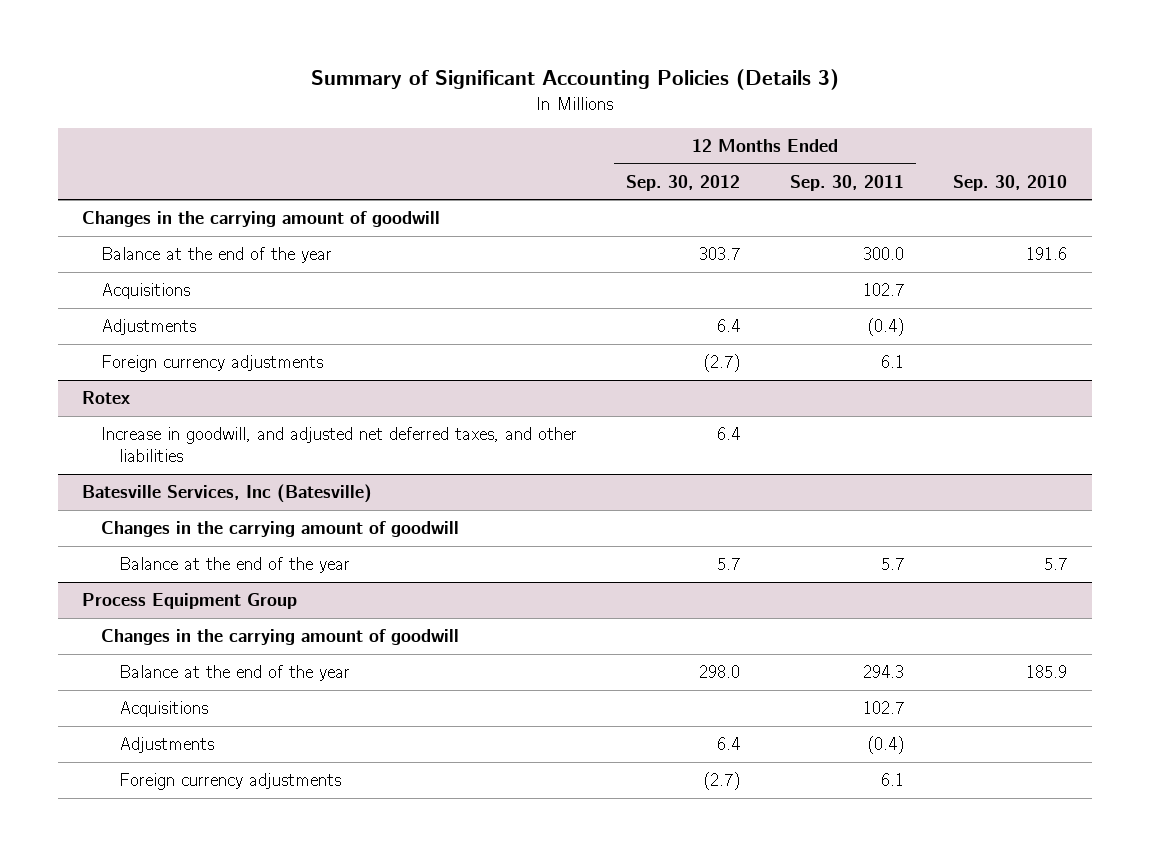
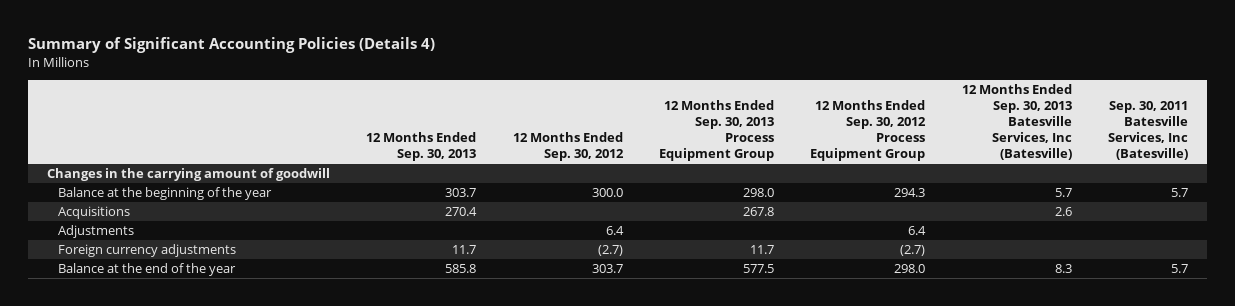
- Summary of Significant Accounting Policies (Details 3)
+ Summary of Significant Accounting Policies (Details 4)
- | 12 Months Ended Sep. 30, 2012 | 12 Months Ended Sep. 30, 2011 | Sep. 30, 2010
+ | 12 Months Ended Sep. 30, 2013 | 12 Months Ended Sep. 30, 2012 | 12 Months Ended Sep. 30, 2013 Process Equipment Group | 12 Months Ended Sep. 30, 2012 Process Equipment Group | 12 Months Ended Sep. 30, 2013 Batesville Services, Inc (Batesville) | Sep. 30, 2011 Batesville Services, Inc (Batesville)
- Acquisitions | | 102.7 |
- Adjustments | 6.4 | (0.4) |
- Foreign currency adjustments | (2.7) | 6.1 |
- Rotex
- Increase in goodwill, and adjusted net deferred taxes, and other liabilities | 6.4 | |
- Batesville Services, Inc (Batesville)
- Changes in the carrying amount of goodwill
- Balance at the end of the year | 5.7 | 5.7 | 5.7
- Process Equipment Group
- Changes in the carrying amount of goodwill
- Balance at the end of the year | 298.0 | 294.3 | 185.9
+ Balance at the beginning of the year | 303.7 | 300.0 | 298.0 | 294.3 | 5.7 | 5.7
moved down: Balance at the end of the year | 585.8 | 303.7 | 577.5 | 298.0 | 8.3 | 5.7

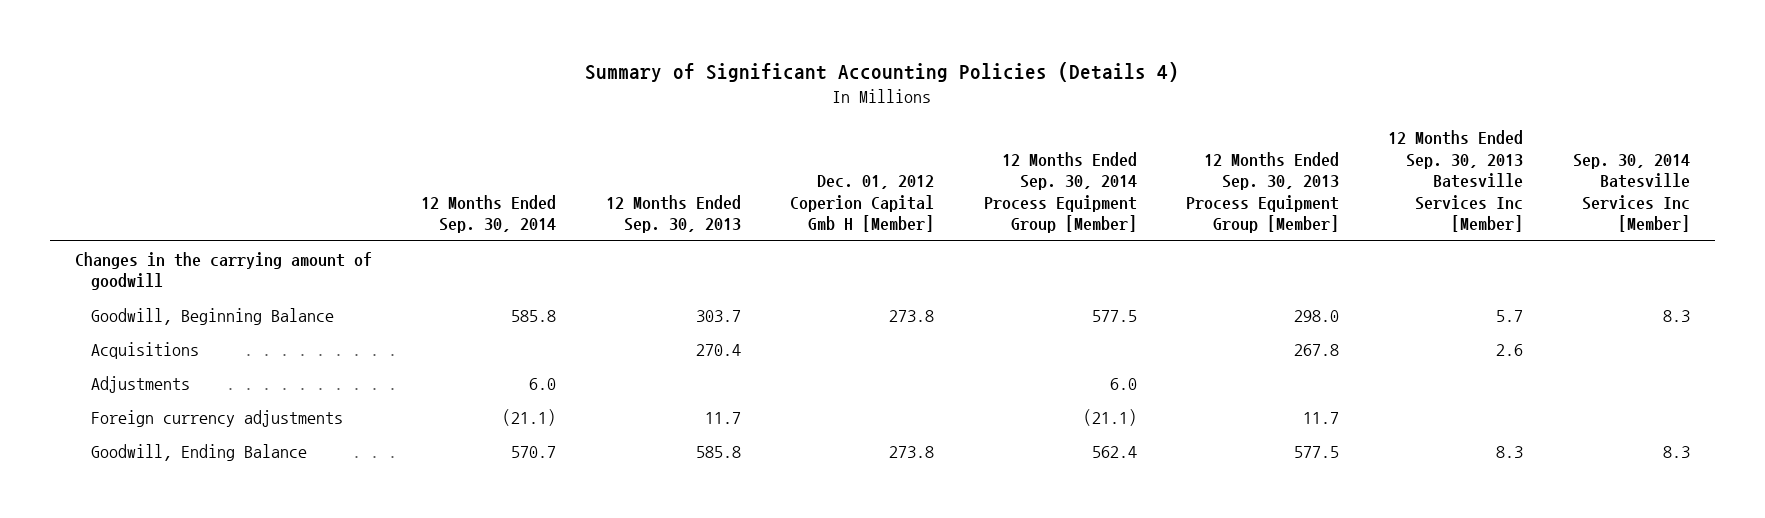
- | 12 Months Ended Sep. 30, 2013 | 12 Months Ended Sep. 30, 2012 | 12 Months Ended Sep. 30, 2013 Process Equipment Group | 12 Months Ended Sep. 30, 2012 Process Equipment Group | 12 Months Ended Sep. 30, 2013 Batesville Services, Inc (Batesville) | Sep. 30, 2011 Batesville Services, Inc (Batesville)
+ | 12 Months Ended Sep. 30, 2014 | 12 Months Ended Sep. 30, 2013 | Dec. 01, 2012 Coperion Capital Gmb H [Member] | 12 Months Ended Sep. 30, 2014 Process Equipment Group [Member] | 12 Months Ended Sep. 30, 2013 Process Equipment Group [Member] | 12 Months Ended Sep. 30, 2013 Batesville Services Inc [Member] | Sep. 30, 2014 Batesville Services Inc [Member]
- Balance at the beginning of the year | 303.7 | 300.0 | 298.0 | 294.3 | 5.7 | 5.7
+ Goodwill, Beginning Balance | 585.8 | 303.7 | 273.8 | 577.5 | 298.0 | 5.7 | 8.3
- Balance at the end of the year | 585.8 | 303.7 | 577.5 | 298.0 | 8.3 | 5.7
+ Goodwill, Ending Balance | 570.7 | 585.8 | 273.8 | 562.4 | 577.5 | 8.3 | 8.3

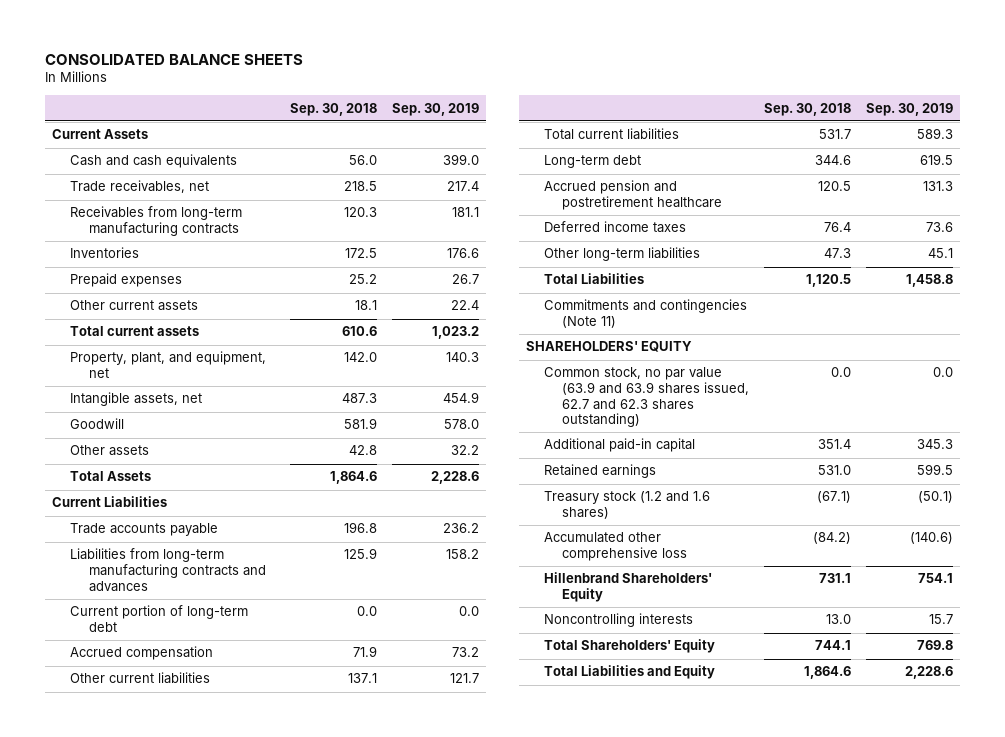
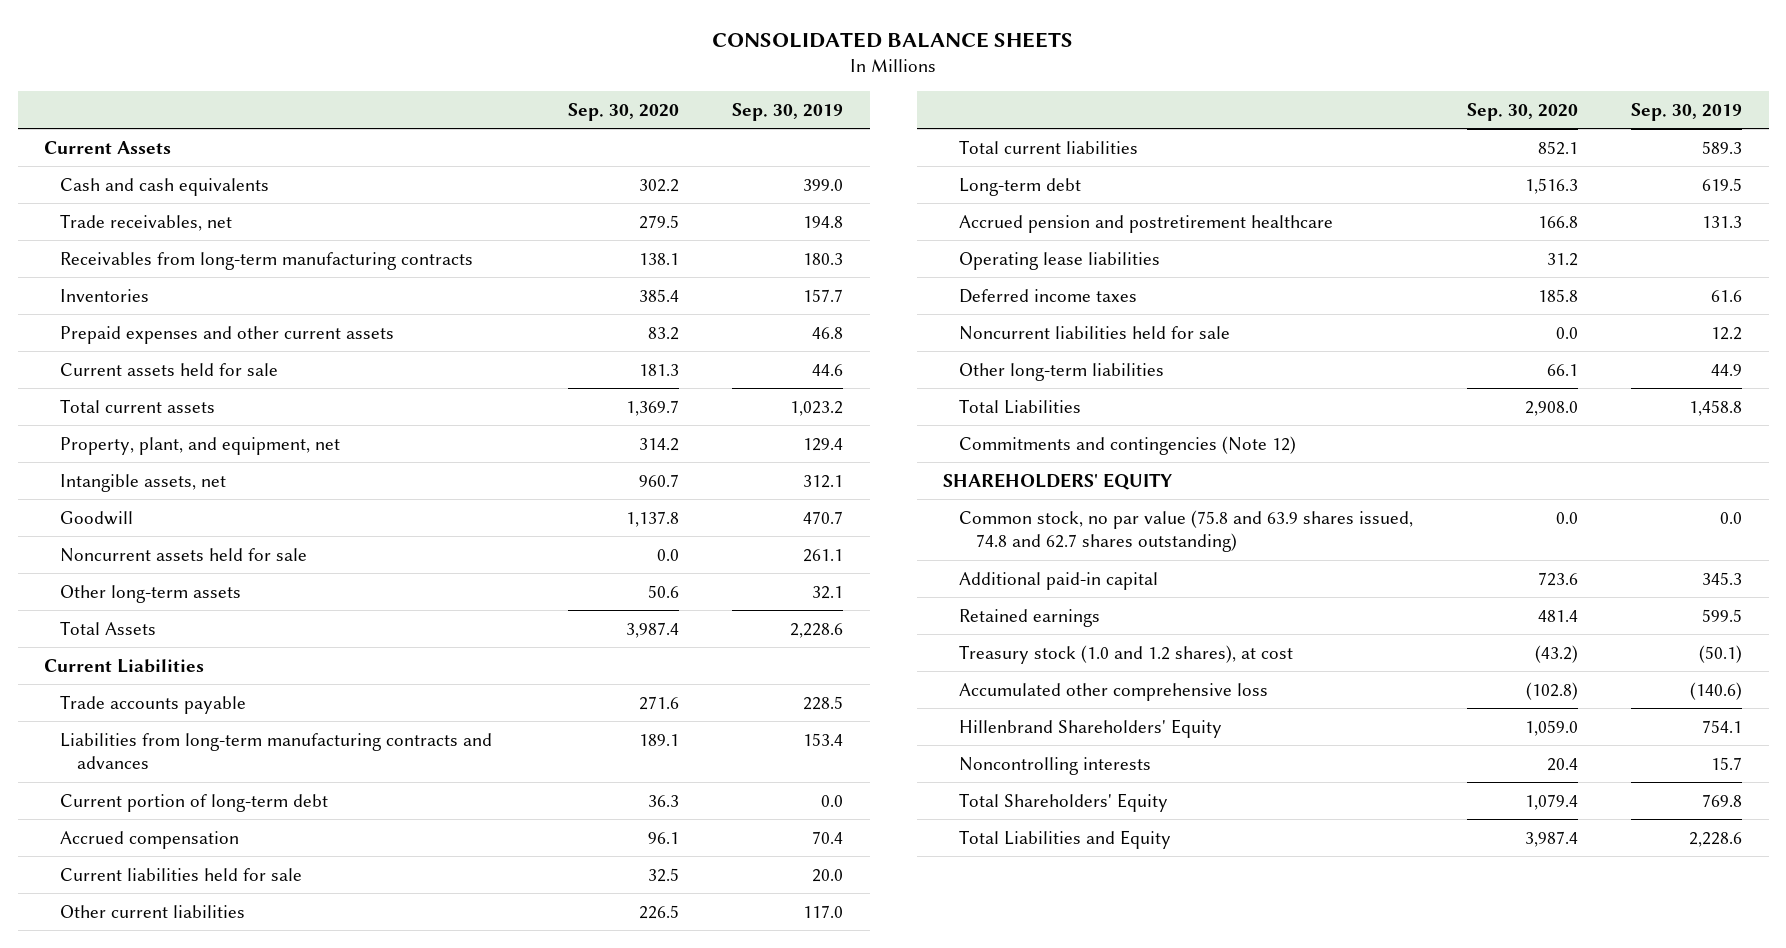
- | Sep. 30, 2018 | Sep. 30, 2019
+ | Sep. 30, 2020 | Sep. 30, 2019
- Trade receivables, net | 218.5 | 217.4
- Receivables from long-term manufacturing contracts | 120.3 | 181.1
- Inventories | 172.5 | 176.6
- Prepaid expenses | 25.2 | 26.7
- Other current assets | 18.1 | 22.4
+ Trade receivables, net | 279.5 | 194.8
+ Receivables from long-term manufacturing contracts | 138.1 | 180.3
+ Inventories | 385.4 | 157.7
+ Prepaid expenses and other current assets | 83.2 | 46.8
+ Current assets held for sale | 181.3 | 44.6
- Property, plant, and equipment, net | 142.0 | 140.3
- Intangible assets, net | 487.3 | 454.9
- Goodwill | 581.9 | 578.0
- Other assets | 42.8 | 32.2
+ Property, plant, and equipment, net | 314.2 | 129.4
+ Intangible assets, net | 960.7 | 312.1
+ Goodwill | 1,137.8 | 470.7
+ Noncurrent assets held for sale | 0.0 | 261.1
+ Other long-term assets | 50.6 | 32.1
- Trade accounts payable | 196.8 | 236.2
- Liabilities from long-term manufacturing contracts and advances | 125.9 | 158.2
+ Trade accounts payable | 271.6 | 228.5
+ Liabilities from long-term manufacturing contracts and advances | 189.1 | 153.4
- Accrued compensation | 71.9 | 73.2
- Other current liabilities | 137.1 | 121.7
+ Accrued compensation | 96.1 | 70.4
+ Current liabilities held for sale | 32.5 | 20.0
+ Other current liabilities | 226.5 | 117.0
- Deferred income taxes | 76.4 | 73.6
- Other long-term liabilities | 47.3 | 45.1
+ Operating lease liabilities | 31.2 |
+ Deferred income taxes | 185.8 | 61.6
+ Noncurrent liabilities held for sale | 0.0 | 12.2
+ Other long-term liabilities | 66.1 | 44.9
- Commitments and contingencies (Note 11)
+ Commitments and contingencies (Note 12)
- Common stock, no par value (63.9 and 63.9 shares issued, 62.7 and 62.3 shares outstanding) | 0.0 | 0.0
+ Common stock, no par value (75.8 and 63.9 shares issued, 74.8 and 62.7 shares outstanding) | 0.0 | 0.0
- Treasury stock (1.2 and 1.6 shares) | (67.1) | (50.1)
+ Treasury stock (1.0 and 1.2 shares), at cost | (43.2) | (50.1)

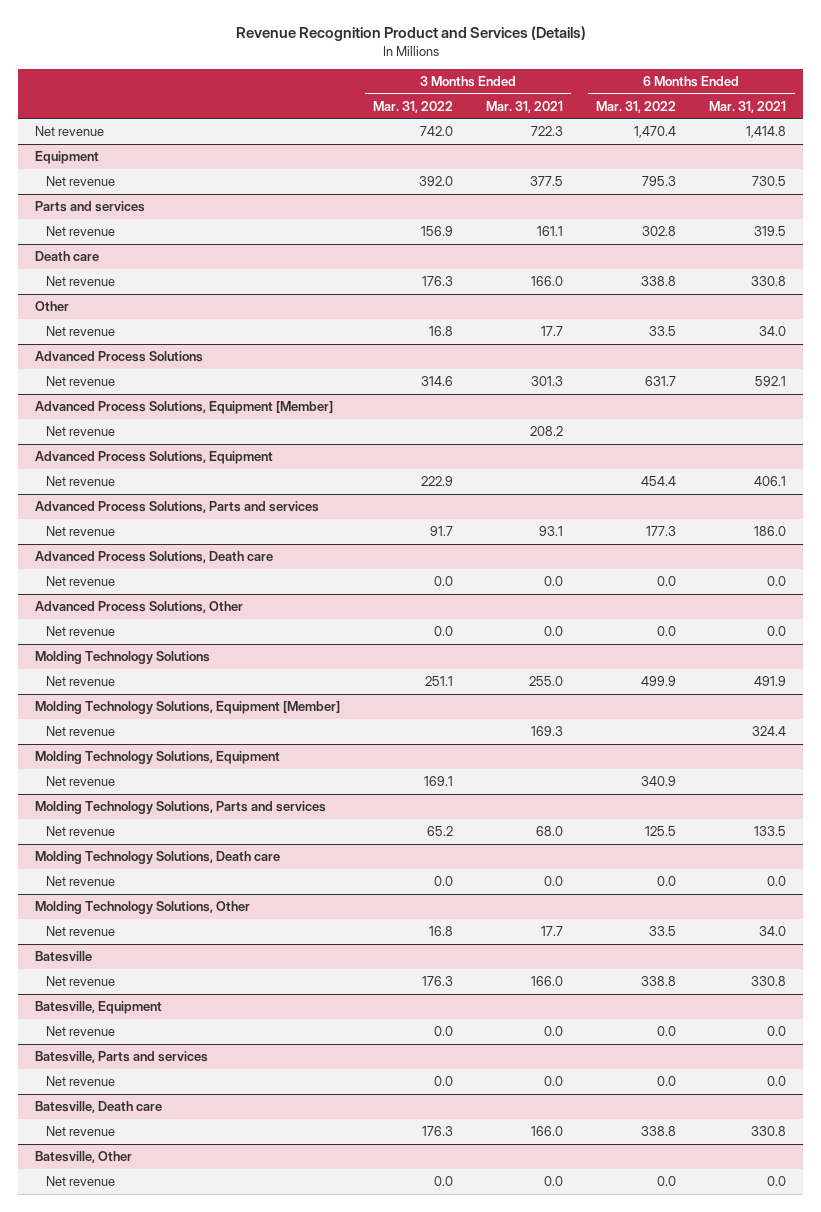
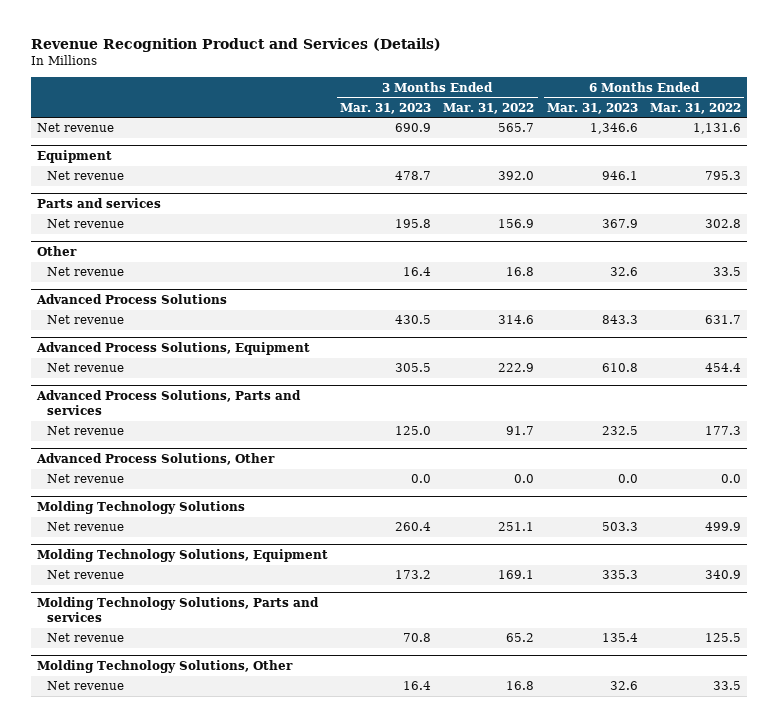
- | 3 Months Ended Mar. 31, 2022 | 3 Months Ended Mar. 31, 2021 | 6 Months Ended Mar. 31, 2022 | 6 Months Ended Mar. 31, 2021
+ | 3 Months Ended Mar. 31, 2023 | 3 Months Ended Mar. 31, 2022 | 6 Months Ended Mar. 31, 2023 | 6 Months Ended Mar. 31, 2022
- Net revenue | 742.0 | 722.3 | 1,470.4 | 1,414.8
+ Net revenue | 690.9 | 565.7 | 1,346.6 | 1,131.6
- Death care
- Net revenue | 176.3 | 166.0 | 338.8 | 330.8
- Advanced Process Solutions, Equipment [Member]
- Net revenue | | 208.2 | |
- Advanced Process Solutions, Death care
- Net revenue | 0.0 | 0.0 | 0.0 | 0.0
- Molding Technology Solutions, Equipment [Member]
- Net revenue | | 169.3 | | 324.4
- Molding Technology Solutions, Death care
- Net revenue | 0.0 | 0.0 | 0.0 | 0.0
- Batesville
- Net revenue | 176.3 | 166.0 | 338.8 | 330.8
- Batesville, Equipment
- Net revenue | 0.0 | 0.0 | 0.0 | 0.0
- Batesville, Parts and services
- Net revenue | 0.0 | 0.0 | 0.0 | 0.0
- Batesville, Death care
- Net revenue | 176.3 | 166.0 | 338.8 | 330.8
- Batesville, Other
- Net revenue | 0.0 | 0.0 | 0.0 | 0.0

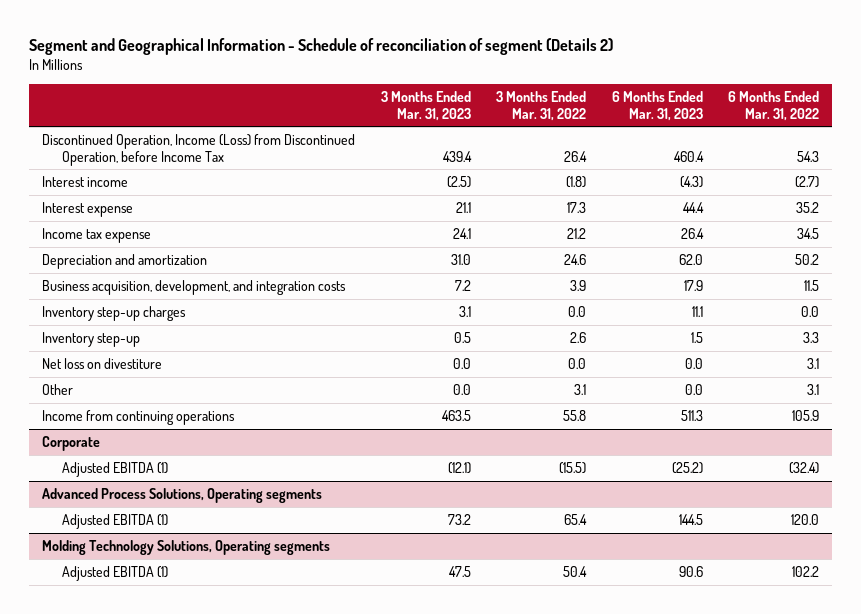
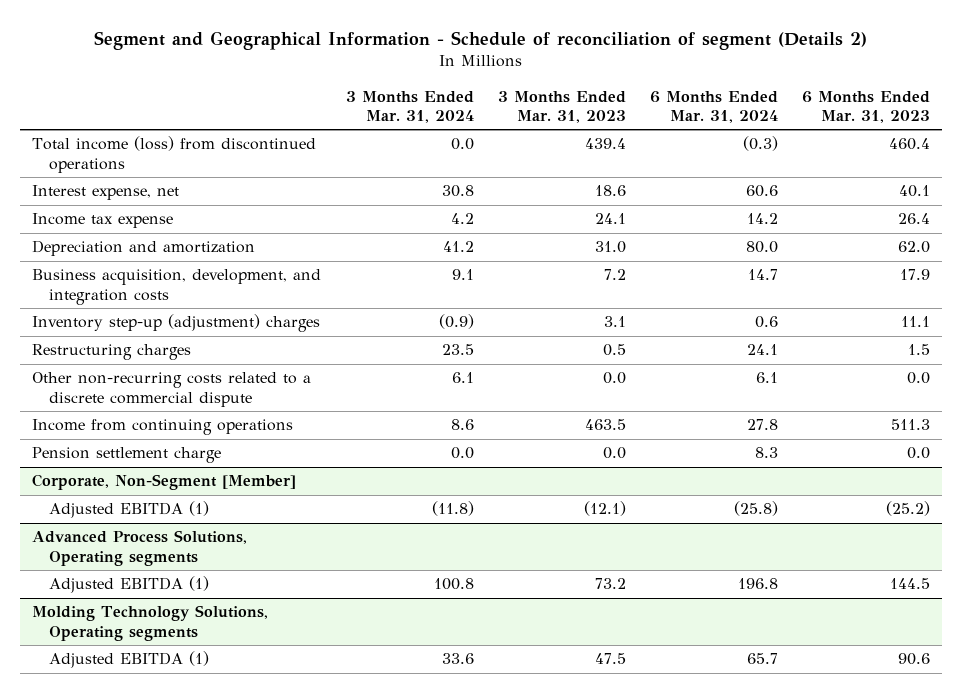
- | 3 Months Ended Mar. 31, 2023 | 3 Months Ended Mar. 31, 2022 | 6 Months Ended Mar. 31, 2023 | 6 Months Ended Mar. 31, 2022
+ | 3 Months Ended Mar. 31, 2024 | 3 Months Ended Mar. 31, 2023 | 6 Months Ended Mar. 31, 2024 | 6 Months Ended Mar. 31, 2023
- Discontinued Operation, Income (Loss) from Discontinued Operation, before Income Tax | 439.4 | 26.4 | 460.4 | 54.3
- Interest income | (2.5) | (1.8) | (4.3) | (2.7)
- Interest expense | 21.1 | 17.3 | 44.4 | 35.2
+ Total income (loss) from discontinued operations | 0.0 | 439.4 | (0.3) | 460.4
+ Interest expense, net | 30.8 | 18.6 | 60.6 | 40.1
- Inventory step-up charges | 3.1 | 0.0 | 11.1 | 0.0
- Inventory step-up | 0.5 | 2.6 | 1.5 | 3.3
- Net loss on divestiture | 0.0 | 0.0 | 0.0 | 3.1
- Other | 0.0 | 3.1 | 0.0 | 3.1
+ Inventory step-up (adjustment) charges | (0.9) | 3.1 | 0.6 | 11.1
+ Restructuring charges | 23.5 | 0.5 | 24.1 | 1.5
+ Other non-recurring costs related to a discrete commercial dispute | 6.1 | 0.0 | 6.1 | 0.0
- Corporate
+ Pension settlement charge | 0.0 | 0.0 | 8.3 | 0.0
+ Corporate, Non-Segment [Member]

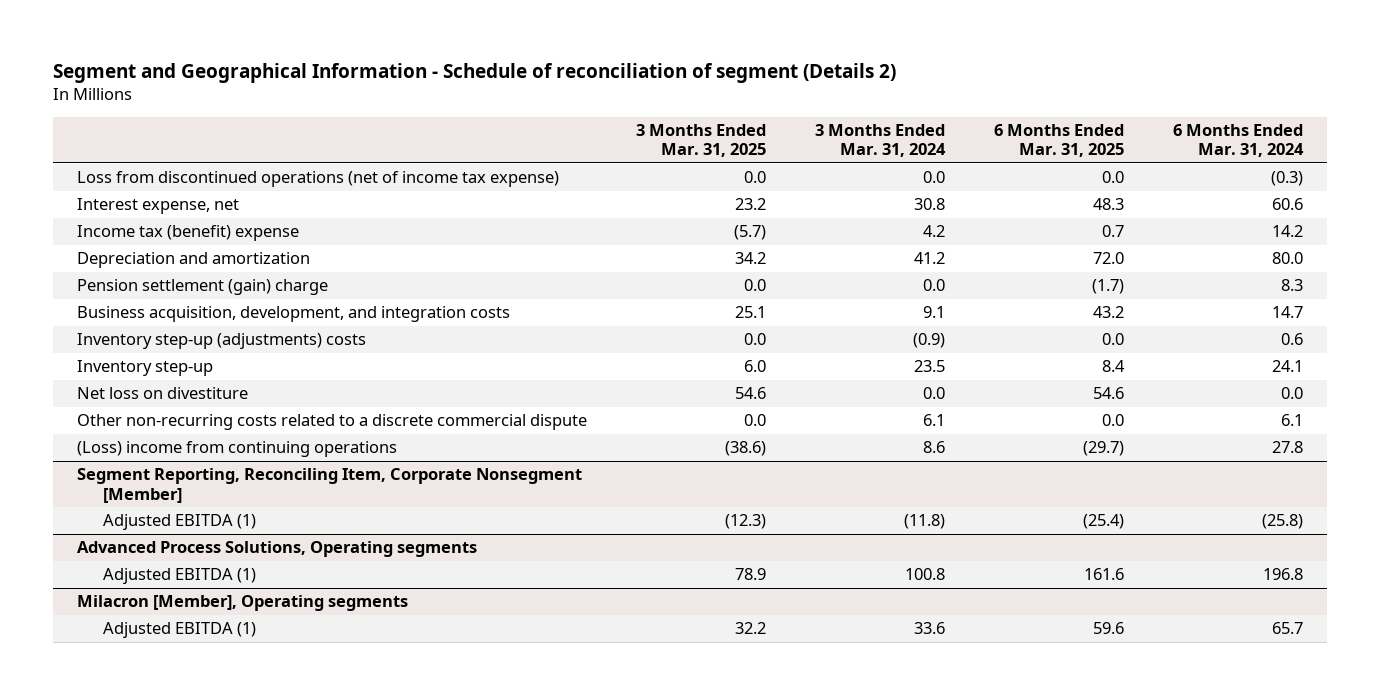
- | 3 Months Ended Mar. 31, 2024 | 3 Months Ended Mar. 31, 2023 | 6 Months Ended Mar. 31, 2024 | 6 Months Ended Mar. 31, 2023
+ | 3 Months Ended Mar. 31, 2025 | 3 Months Ended Mar. 31, 2024 | 6 Months Ended Mar. 31, 2025 | 6 Months Ended Mar. 31, 2024
- Total income (loss) from discontinued operations | 0.0 | 439.4 | (0.3) | 460.4
+ Loss from discontinued operations (net of income tax expense) | 0.0 | 0.0 | 0.0 | (0.3)
- Income tax expense | 4.2 | 24.1 | 14.2 | 26.4
+ Income tax (benefit) expense | (5.7) | 4.2 | 0.7 | 14.2
+ Pension settlement (gain) charge | 0.0 | 0.0 | (1.7) | 8.3
- Inventory step-up (adjustment) charges | (0.9) | 3.1 | 0.6 | 11.1
- Restructuring charges | 23.5 | 0.5 | 24.1 | 1.5
+ Inventory step-up (adjustments) costs | 0.0 | (0.9) | 0.0 | 0.6
+ Inventory step-up | 6.0 | 23.5 | 8.4 | 24.1
+ Net loss on divestiture | 54.6 | 0.0 | 54.6 | 0.0
- Income from continuing operations | 8.6 | 463.5 | 27.8 | 511.3
- Pension settlement charge | 0.0 | 0.0 | 8.3 | 0.0
- Corporate, Non-Segment [Member]
+ (Loss) income from continuing operations | (38.6) | 8.6 | (29.7) | 27.8
+ Segment Reporting, Reconciling Item, Corporate Nonsegment [Member]
- Molding Technology Solutions, Operating segments
+ Milacron [Member], Operating segments

